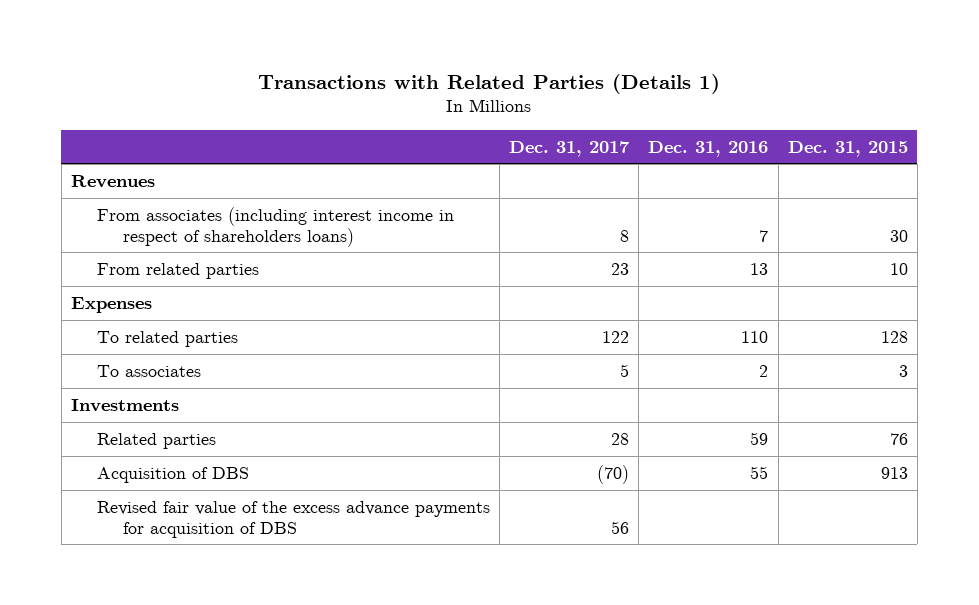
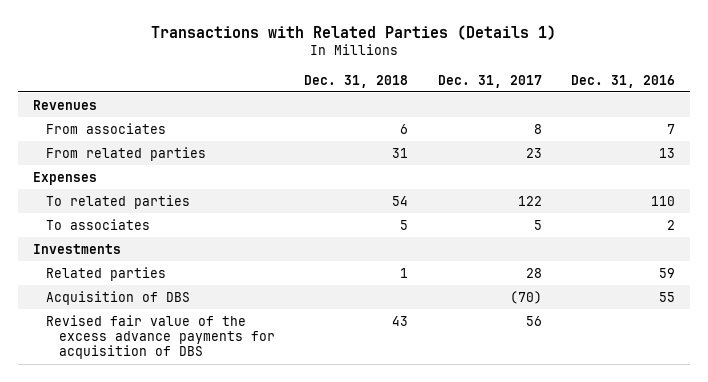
- | Dec. 31, 2017 | Dec. 31, 2016 | Dec. 31, 2015
+ | Dec. 31, 2018 | Dec. 31, 2017 | Dec. 31, 2016
- From associates (including interest income in respect of shareholders loans) | 8 | 7 | 30
+ From associates | 6 | 8 | 7

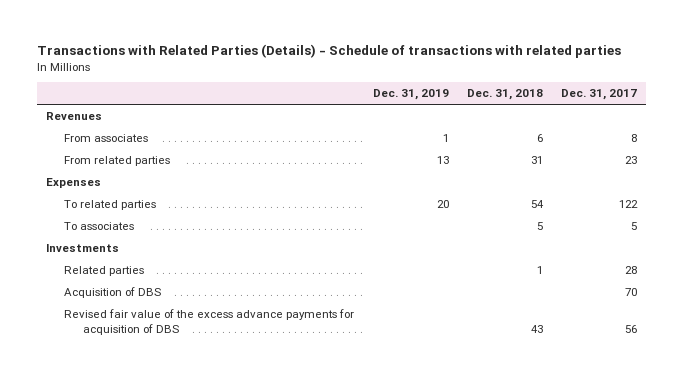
- Transactions with Related Parties (Details 1)
+ Transactions with Related Parties (Details) - Schedule of transactions with related parties
- | Dec. 31, 2018 | Dec. 31, 2017 | Dec. 31, 2016
+ | Dec. 31, 2019 | Dec. 31, 2018 | Dec. 31, 2017
- Acquisition of DBS | | (70) | 55
+ Acquisition of DBS | | | 70

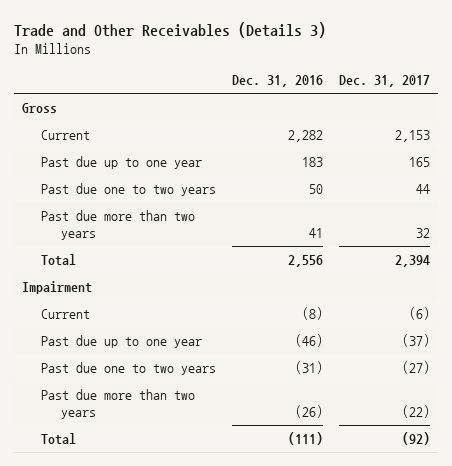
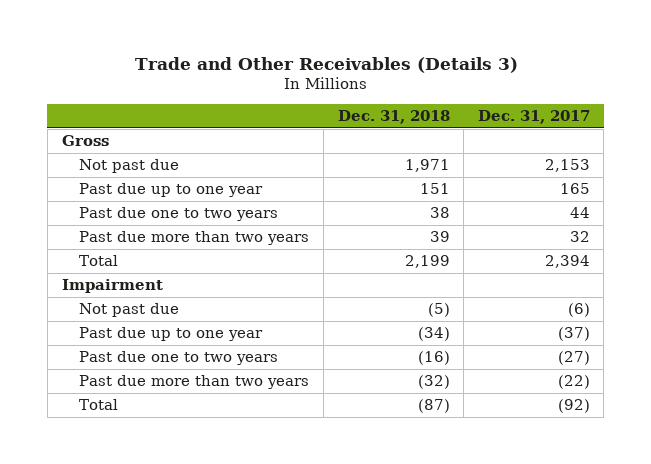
- | Dec. 31, 2016 | Dec. 31, 2017
+ | Dec. 31, 2018 | Dec. 31, 2017
- Current | 2,282 | 2,153
+ Not past due | 1,971 | 2,153
- Current | (8) | (6)
+ Not past due | (5) | (6)

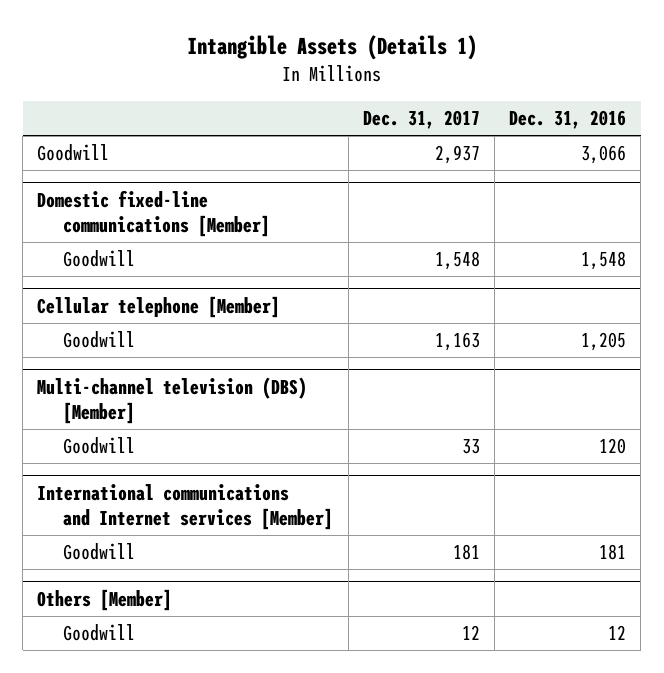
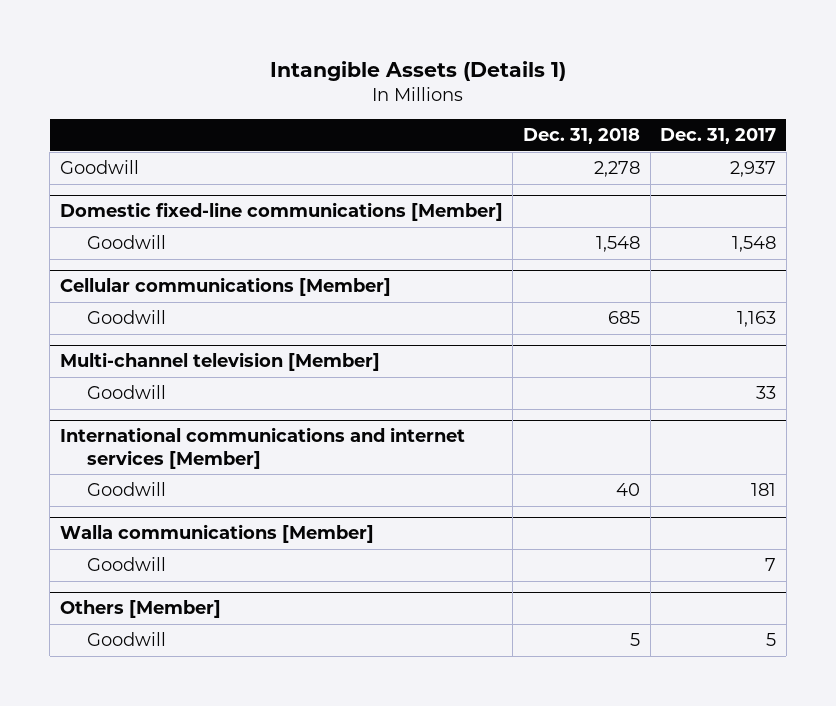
- | Dec. 31, 2017 | Dec. 31, 2016
+ | Dec. 31, 2018 | Dec. 31, 2017
- Cellular telephone [Member]
+ Cellular communications [Member]
- Multi-channel television (DBS) [Member]
+ Multi-channel television [Member]
- International communications and Internet services [Member]
+ International communications and internet services [Member]
+ Walla communications [Member]
+ Goodwill | | 7
@ Others [Member]
- Goodwill | 12 | 12
+ Goodwill | 5 | 5

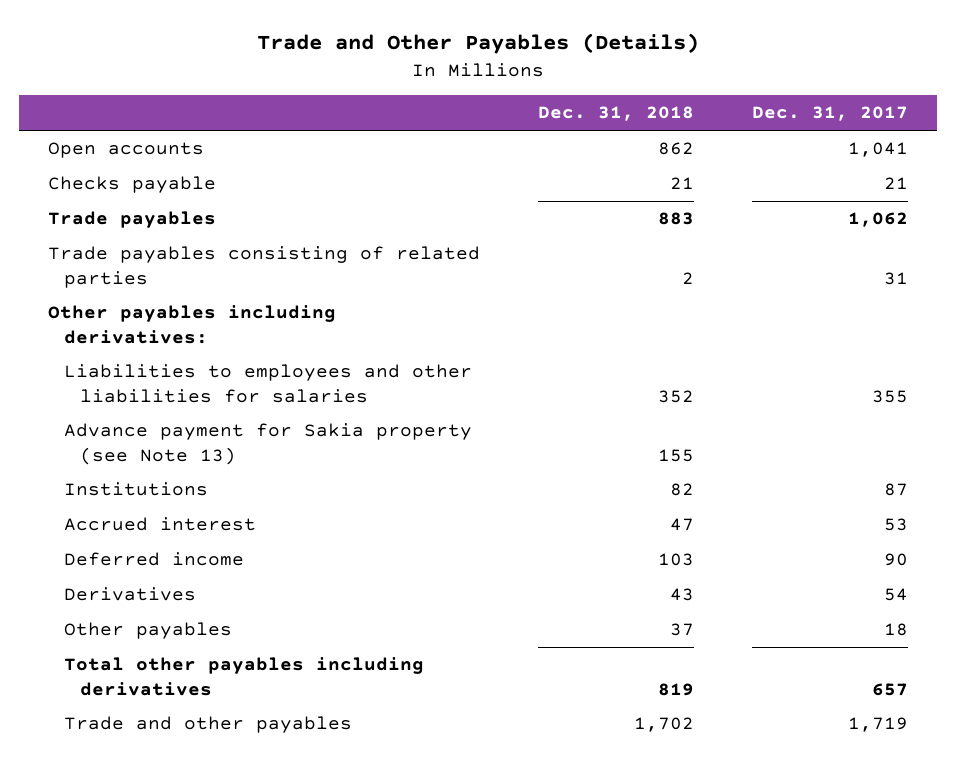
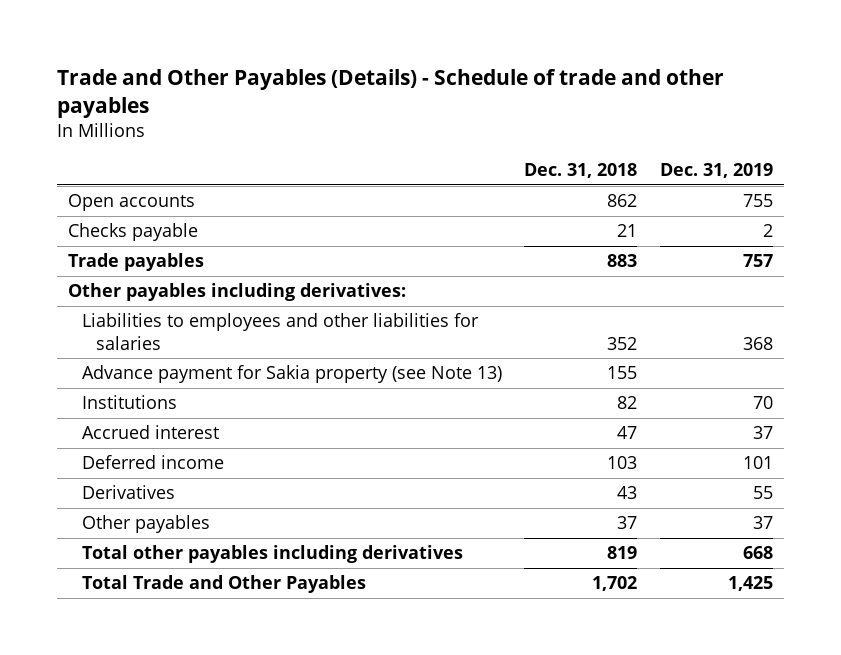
- Trade and Other Payables (Details)
+ Trade and Other Payables (Details) - Schedule of trade and other payables
- | Dec. 31, 2018 | Dec. 31, 2017
+ | Dec. 31, 2018 | Dec. 31, 2019
- Trade payables consisting of related parties | 2 | 31
- Trade and other payables | 1,702 | 1,719
+ Total Trade and Other Payables | 1,702 | 1,425

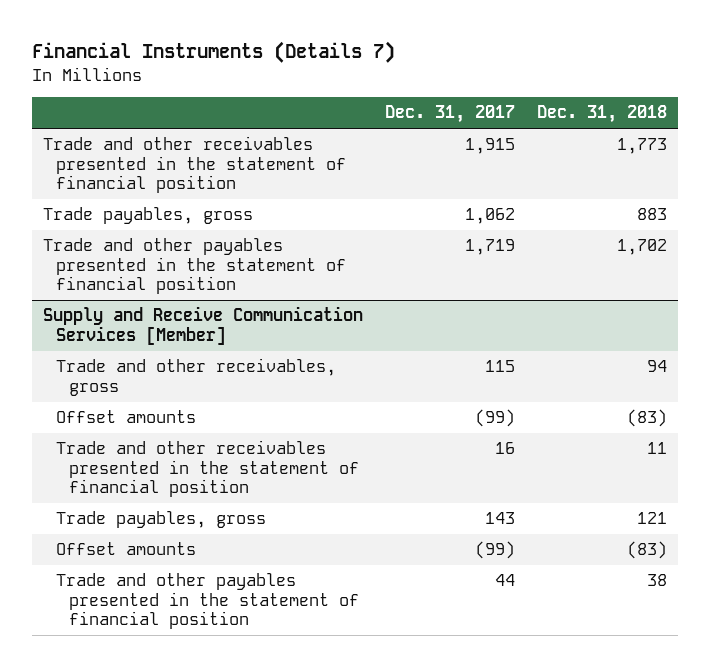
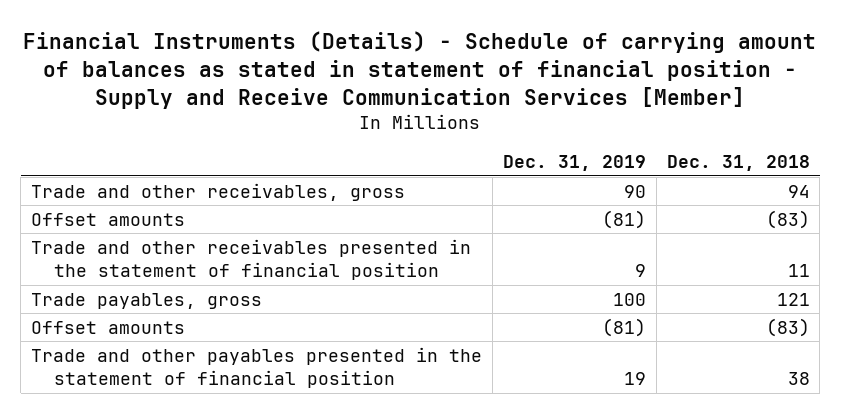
- Financial Instruments (Details 7)
+ Financial Instruments (Details) - Schedule of carrying amount of balances as stated in statement of financial position - Supply and Receive Communication Services [Member]
- | Dec. 31, 2017 | Dec. 31, 2018
+ | Dec. 31, 2019 | Dec. 31, 2018
- Trade and other receivables presented in the statement of financial position | 1,915 | 1,773
- Trade payables, gross | 1,062 | 883
- Trade and other payables presented in the statement of financial position | 1,719 | 1,702
- Supply and Receive Communication Services [Member]

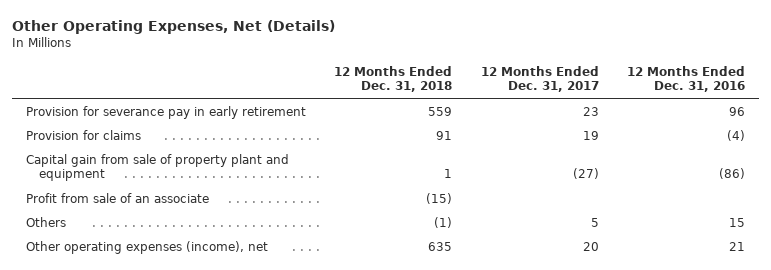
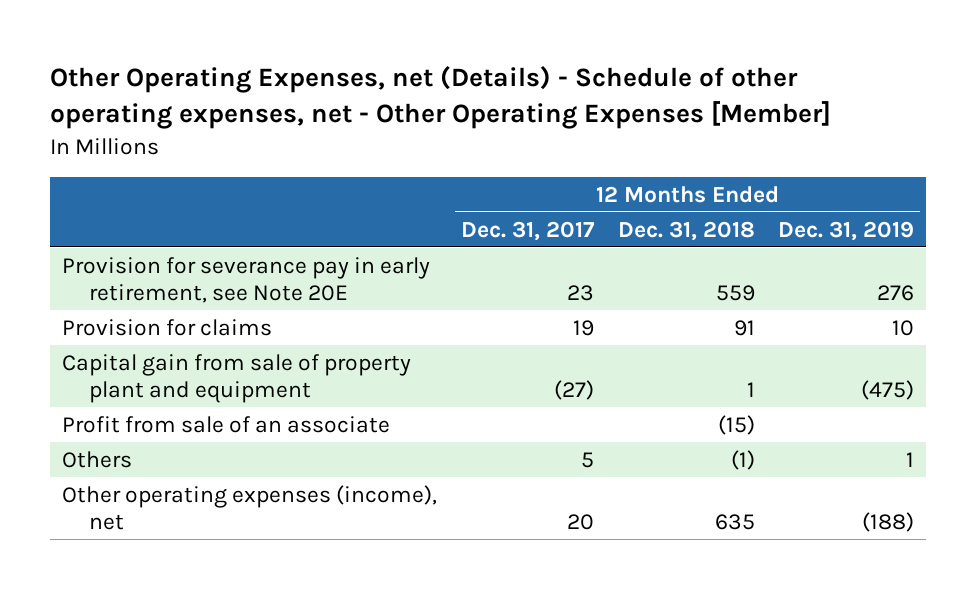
- Other Operating Expenses, Net (Details)
+ Other Operating Expenses, net (Details) - Schedule of other operating expenses, net - Other Operating Expenses [Member]
- | 12 Months Ended Dec. 31, 2018 | 12 Months Ended Dec. 31, 2017 | 12 Months Ended Dec. 31, 2016
+ | 12 Months Ended Dec. 31, 2017 | 12 Months Ended Dec. 31, 2018 | 12 Months Ended Dec. 31, 2019
- Provision for severance pay in early retirement | 559 | 23 | 96
+ Provision for severance pay in early retirement, see Note 20E | 23 | 559 | 276

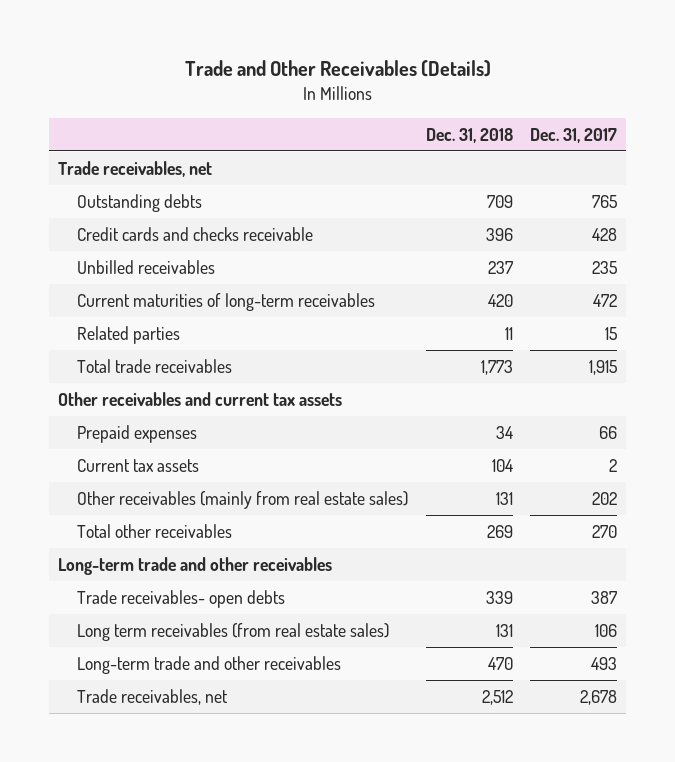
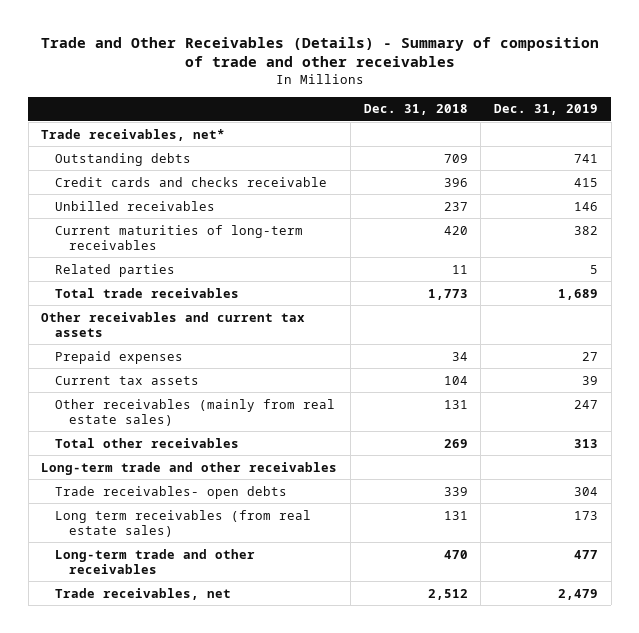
- Trade and Other Receivables (Details)
+ Trade and Other Receivables (Details) - Summary of composition of trade and other receivables
- | Dec. 31, 2018 | Dec. 31, 2017
+ | Dec. 31, 2018 | Dec. 31, 2019
- Trade receivables, net
+ Trade receivables, net*

